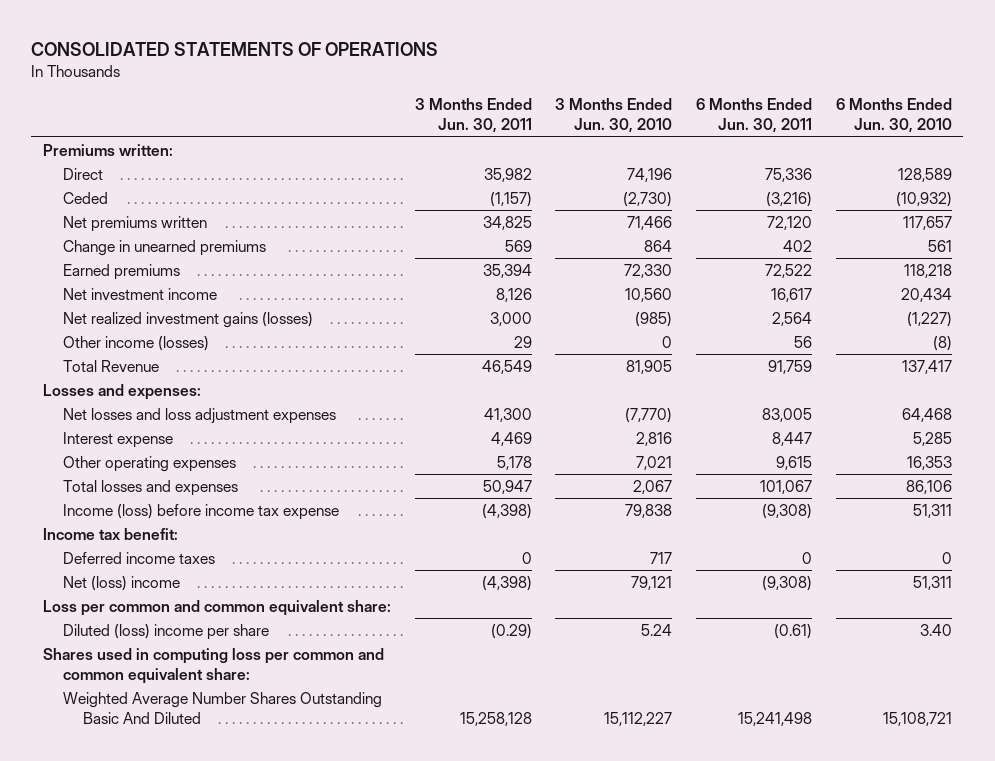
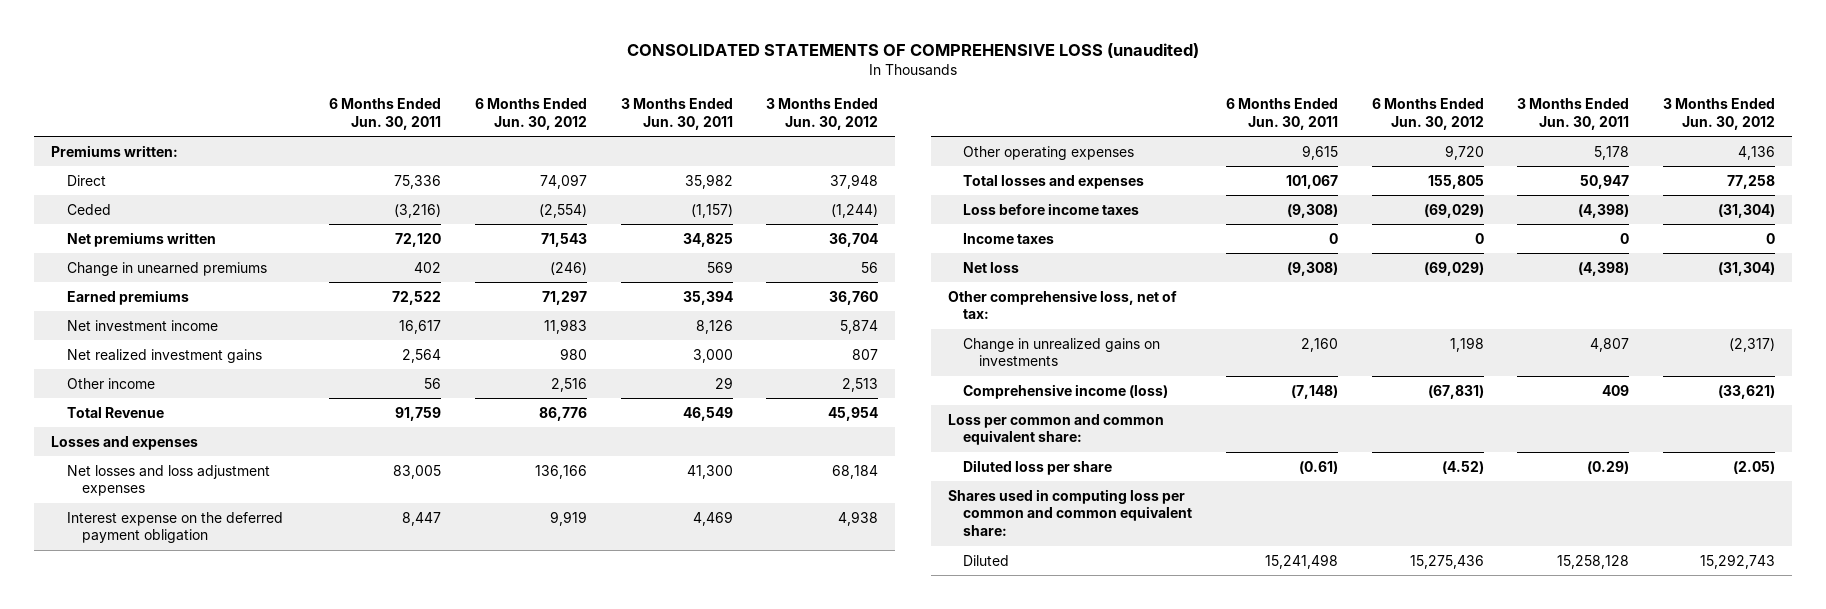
- CONSOLIDATED STATEMENTS OF OPERATIONS
+ CONSOLIDATED STATEMENTS OF COMPREHENSIVE LOSS (unaudited)
- | 3 Months Ended Jun. 30, 2011 | 3 Months Ended Jun. 30, 2010 | 6 Months Ended Jun. 30, 2011 | 6 Months Ended Jun. 30, 2010
+ | 6 Months Ended Jun. 30, 2011 | 6 Months Ended Jun. 30, 2012 | 3 Months Ended Jun. 30, 2011 | 3 Months Ended Jun. 30, 2012
- Net realized investment gains (losses) | 3,000 | (985) | 2,564 | (1,227)
- Other income (losses) | 29 | 0 | 56 | (8)
+ Net realized investment gains | 2,564 | 980 | 3,000 | 807
+ Other income | 56 | 2,516 | 29 | 2,513
- Losses and expenses:
+ Losses and expenses
- Interest expense | 4,469 | 2,816 | 8,447 | 5,285
+ Interest expense on the deferred payment obligation | 8,447 | 9,919 | 4,469 | 4,938
- Income (loss) before income tax expense | (4,398) | 79,838 | (9,308) | 51,311
- Income tax benefit:
- Deferred income taxes | 0 | 717 | 0 | 0
- Net (loss) income | (4,398) | 79,121 | (9,308) | 51,311
+ Loss before income taxes | (9,308) | (69,029) | (4,398) | (31,304)
+ Income taxes | 0 | 0 | 0 | 0
+ Net loss | (9,308) | (69,029) | (4,398) | (31,304)
+ Other comprehensive loss, net of tax:
+ Change in unrealized gains on investments | 2,160 | 1,198 | 4,807 | (2,317)
+ Comprehensive income (loss) | (7,148) | (67,831) | 409 | (33,621)
- Diluted (loss) income per share | (0.29) | 5.24 | (0.61) | 3.40
+ Diluted loss per share | (0.61) | (4.52) | (0.29) | (2.05)
- Weighted Average Number Shares Outstanding Basic And Diluted | 15,258,128 | 15,112,227 | 15,241,498 | 15,108,721
+ Diluted | 15,241,498 | 15,275,436 | 15,258,128 | 15,292,743

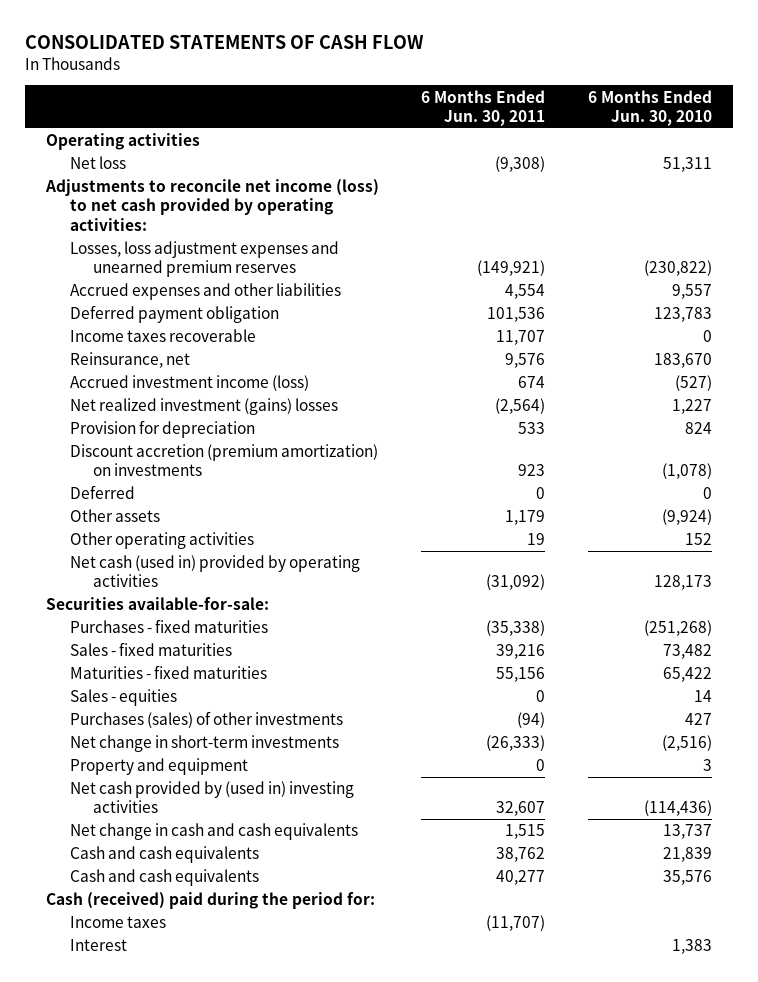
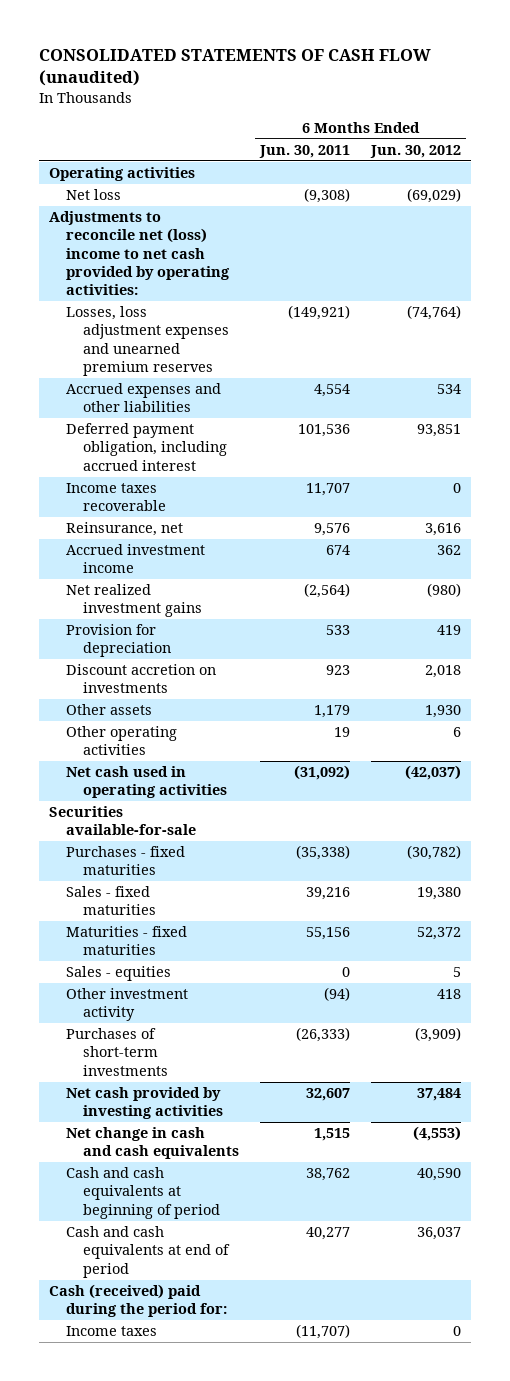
- CONSOLIDATED STATEMENTS OF CASH FLOW
+ CONSOLIDATED STATEMENTS OF CASH FLOW (unaudited)
- | 6 Months Ended Jun. 30, 2011 | 6 Months Ended Jun. 30, 2010
+ | 6 Months Ended Jun. 30, 2011 | 6 Months Ended Jun. 30, 2012
- Adjustments to reconcile net income (loss) to net cash provided by operating activities:
+ Adjustments to reconcile net (loss) income to net cash provided by operating activities:
- Deferred payment obligation | 101,536 | 123,783
+ Deferred payment obligation, including accrued interest | 101,536 | 93,851
- Accrued investment income (loss) | 674 | (527)
- Net realized investment (gains) losses | (2,564) | 1,227
+ Accrued investment income | 674 | 362
+ Net realized investment gains | (2,564) | (980)
- Discount accretion (premium amortization) on investments | 923 | (1,078)
- Deferred | 0 | 0
+ Discount accretion on investments | 923 | 2,018
- Net cash (used in) provided by operating activities | (31,092) | 128,173
- Securities available-for-sale:
+ Net cash used in operating activities | (31,092) | (42,037)
+ Securities available-for-sale
- Purchases (sales) of other investments | (94) | 427
- Net change in short-term investments | (26,333) | (2,516)
- Property and equipment | 0 | 3
- Net cash provided by (used in) investing activities | 32,607 | (114,436)
+ Other investment activity | (94) | 418
+ Purchases of short-term investments | (26,333) | (3,909)
+ Net cash provided by investing activities | 32,607 | 37,484
- Cash and cash equivalents | 38,762 | 21,839
- Cash and cash equivalents | 40,277 | 35,576
+ Cash and cash equivalents at beginning of period | 38,762 | 40,590
+ Cash and cash equivalents at end of period | 40,277 | 36,037
- Interest | | 1,383

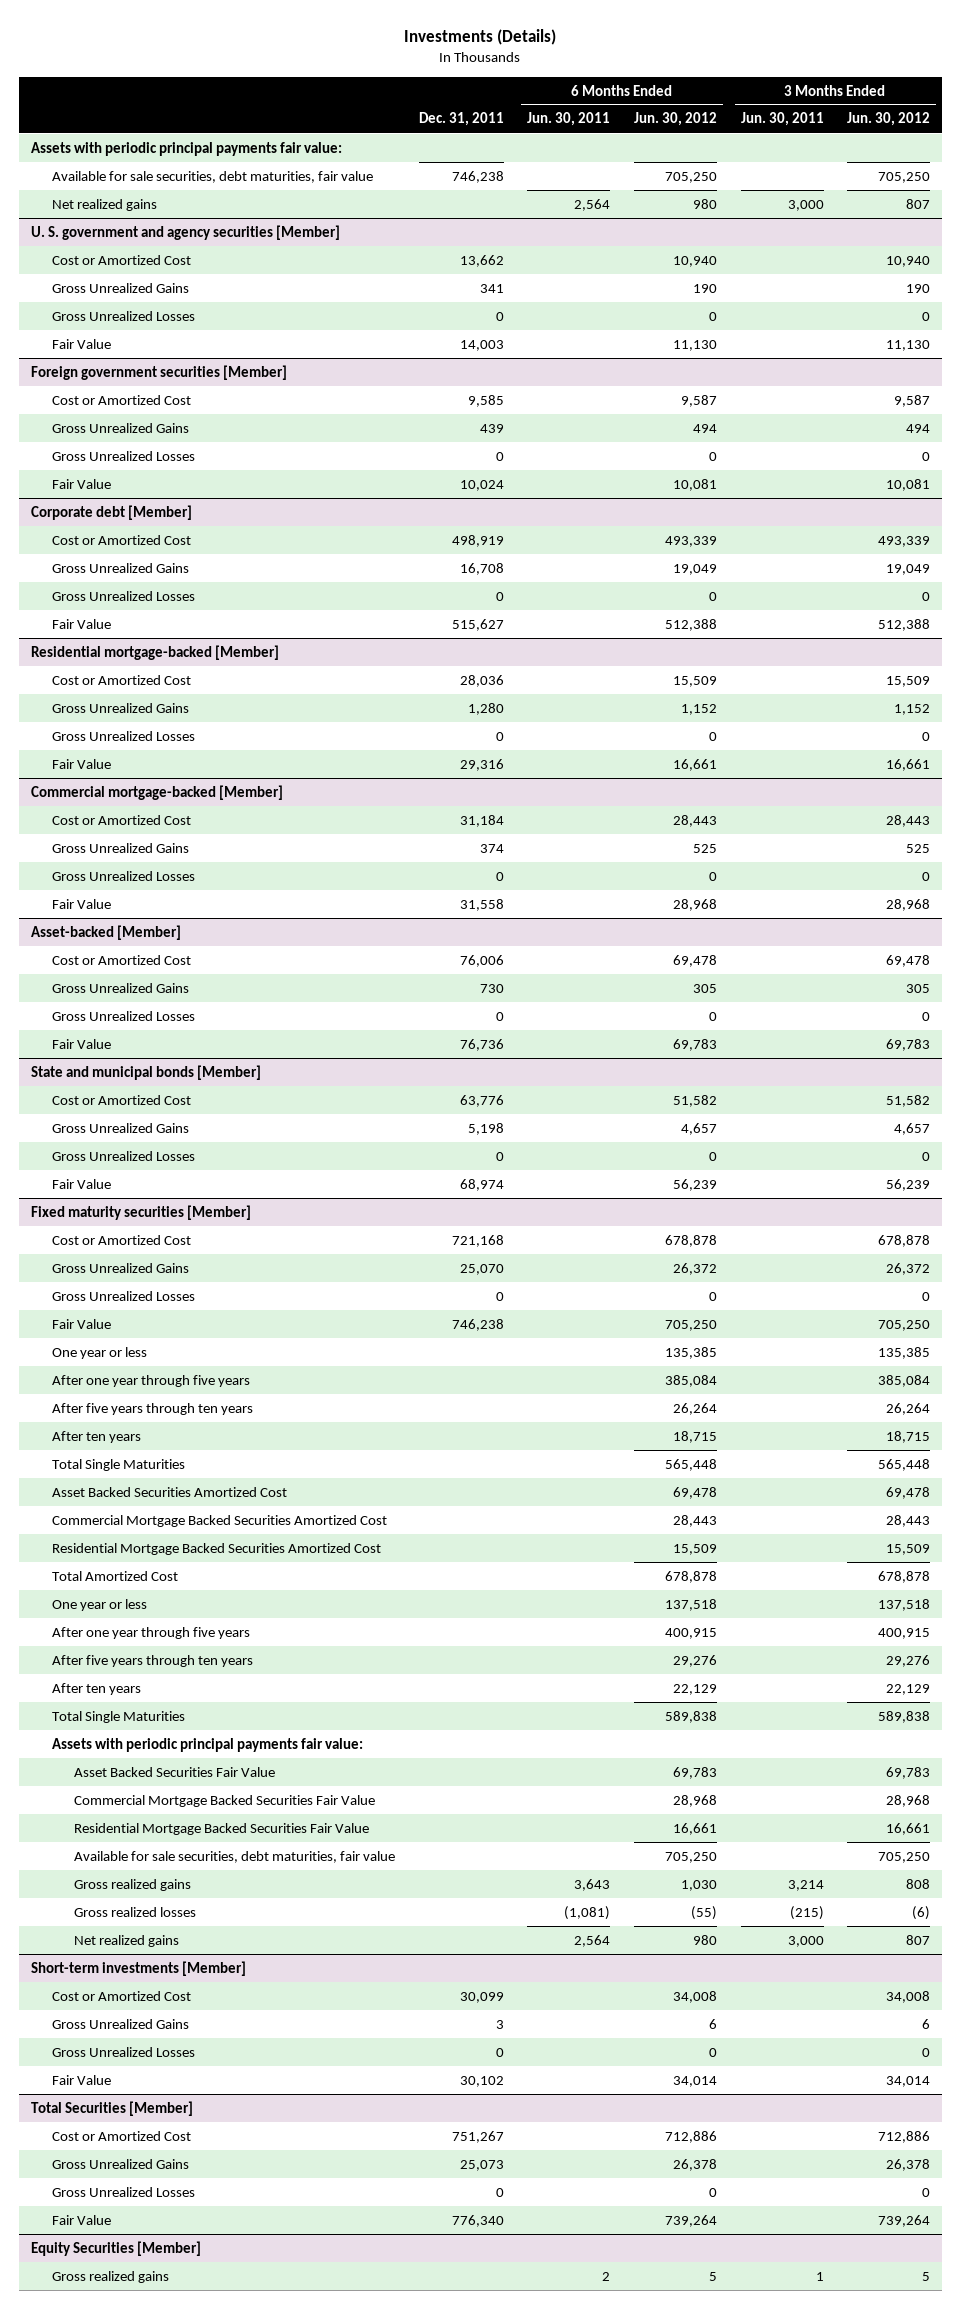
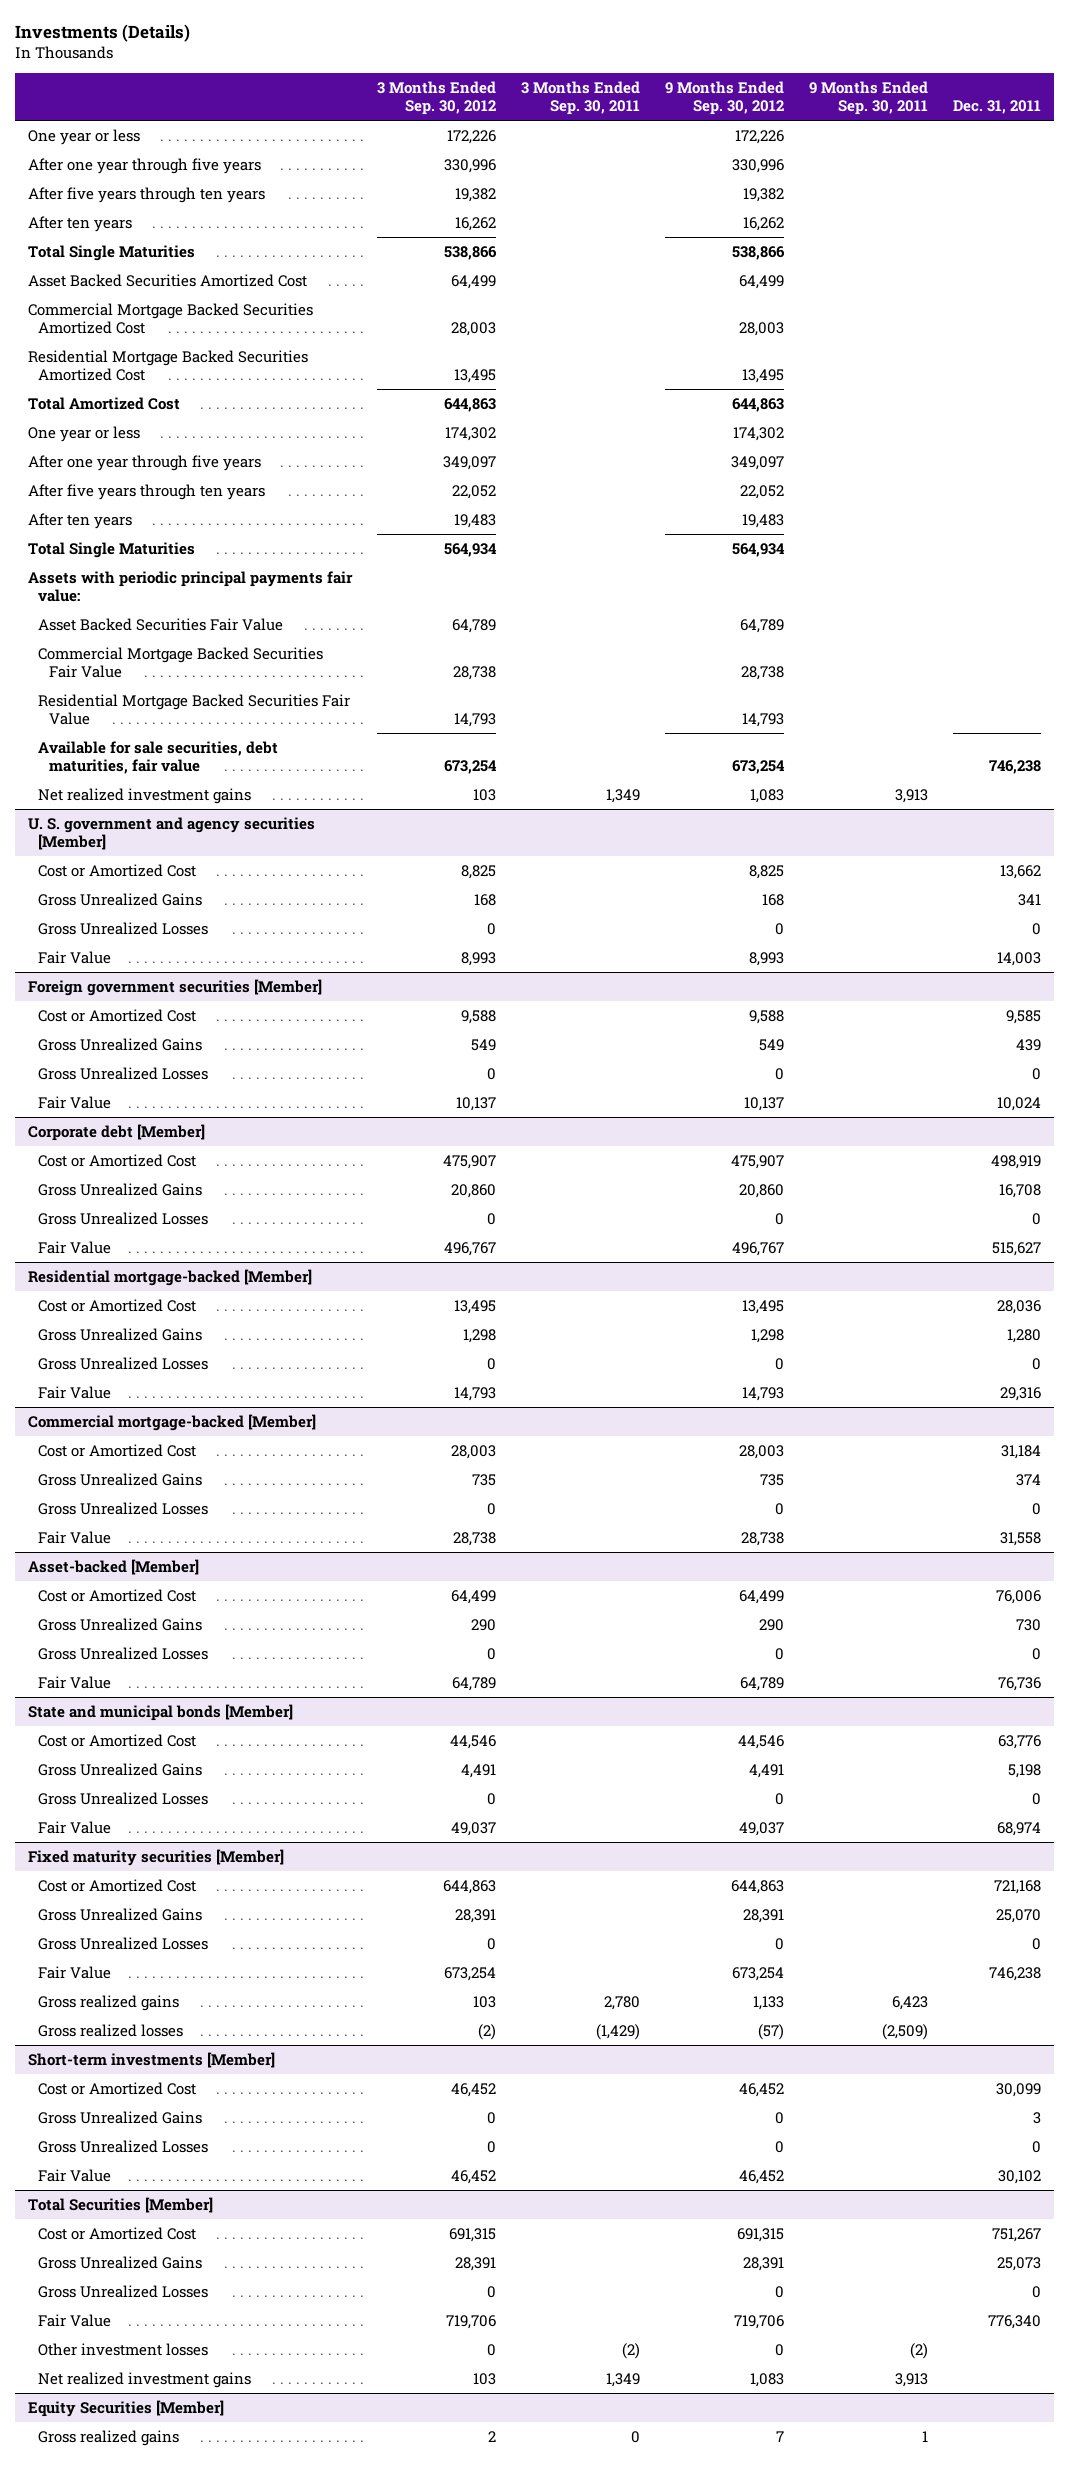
- | Dec. 31, 2011 | 6 Months Ended Jun. 30, 2011 | 6 Months Ended Jun. 30, 2012 | 3 Months Ended Jun. 30, 2011 | 3 Months Ended Jun. 30, 2012
+ | 3 Months Ended Sep. 30, 2012 | 3 Months Ended Sep. 30, 2011 | 9 Months Ended Sep. 30, 2012 | 9 Months Ended Sep. 30, 2011 | Dec. 31, 2011
+ One year or less | 172,226 | | 172,226 | |
+ After one year through five years | 330,996 | | 330,996 | |
+ After five years through ten years | 19,382 | | 19,382 | |
+ After ten years | 16,262 | | 16,262 | |
+ Total Single Maturities | 538,866 | | 538,866 | |
+ Asset Backed Securities Amortized Cost | 64,499 | | 64,499 | |
+ Commercial Mortgage Backed Securities Amortized Cost | 28,003 | | 28,003 | |
+ Residential Mortgage Backed Securities Amortized Cost | 13,495 | | 13,495 | |
+ Total Amortized Cost | 644,863 | | 644,863 | |
+ One year or less | 174,302 | | 174,302 | |
+ After one year through five years | 349,097 | | 349,097 | |
+ After five years through ten years | 22,052 | | 22,052 | |
+ After ten years | 19,483 | | 19,483 | |
+ Total Single Maturities | 564,934 | | 564,934 | |
+ Asset Backed Securities Fair Value | 64,789 | | 64,789 | |
+ Commercial Mortgage Backed Securities Fair Value | 28,738 | | 28,738 | |
+ Residential Mortgage Backed Securities Fair Value | 14,793 | | 14,793 | |
- Net realized gains | | 2,564 | 980 | 3,000 | 807
+ Net realized investment gains | 103 | 1,349 | 1,083 | 3,913 |
@ Fixed maturity securities [Member]
- One year or less | | | 135,385 | | 135,385
- After one year through five years | | | 385,084 | | 385,084
- After five years through ten years | | | 26,264 | | 26,264
- After ten years | | | 18,715 | | 18,715
- Total Single Maturities | | | 565,448 | | 565,448
- Asset Backed Securities Amortized Cost | | | 69,478 | | 69,478
- Commercial Mortgage Backed Securities Amortized Cost | | | 28,443 | | 28,443
- Residential Mortgage Backed Securities Amortized Cost | | | 15,509 | | 15,509
- Total Amortized Cost | | | 678,878 | | 678,878
- One year or less | | | 137,518 | | 137,518
- After one year through five years | | | 400,915 | | 400,915
- After five years through ten years | | | 29,276 | | 29,276
- After ten years | | | 22,129 | | 22,129
- Total Single Maturities | | | 589,838 | | 589,838
- Assets with periodic principal payments fair value:
- Asset Backed Securities Fair Value | | | 69,783 | | 69,783
- Commercial Mortgage Backed Securities Fair Value | | | 28,968 | | 28,968
- Residential Mortgage Backed Securities Fair Value | | | 16,661 | | 16,661
- Available for sale securities, debt maturities, fair value | | | 705,250 | | 705,250
- Net realized gains | | 2,564 | 980 | 3,000 | 807
@ Total Securities [Member]
+ Other investment losses | 0 | (2) | 0 | (2) |
+ Net realized investment gains | 103 | 1,349 | 1,083 | 3,913 |

